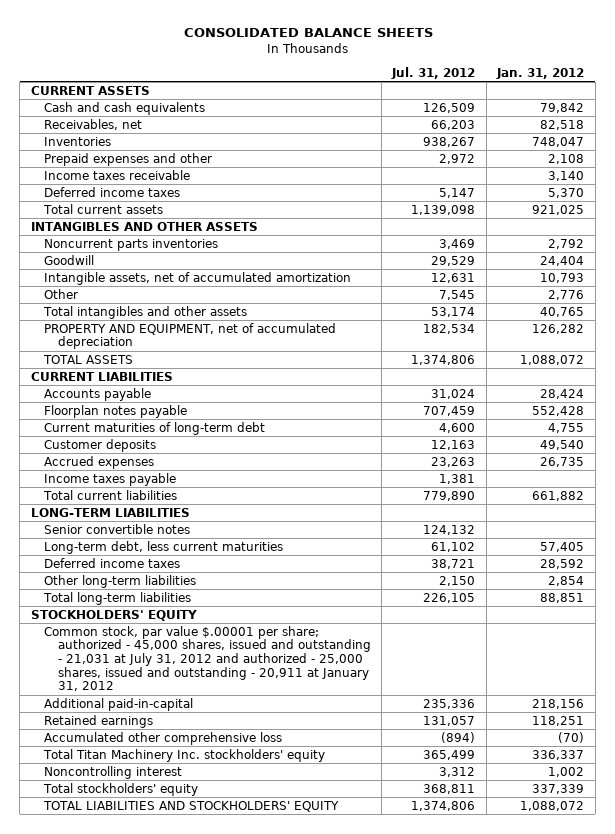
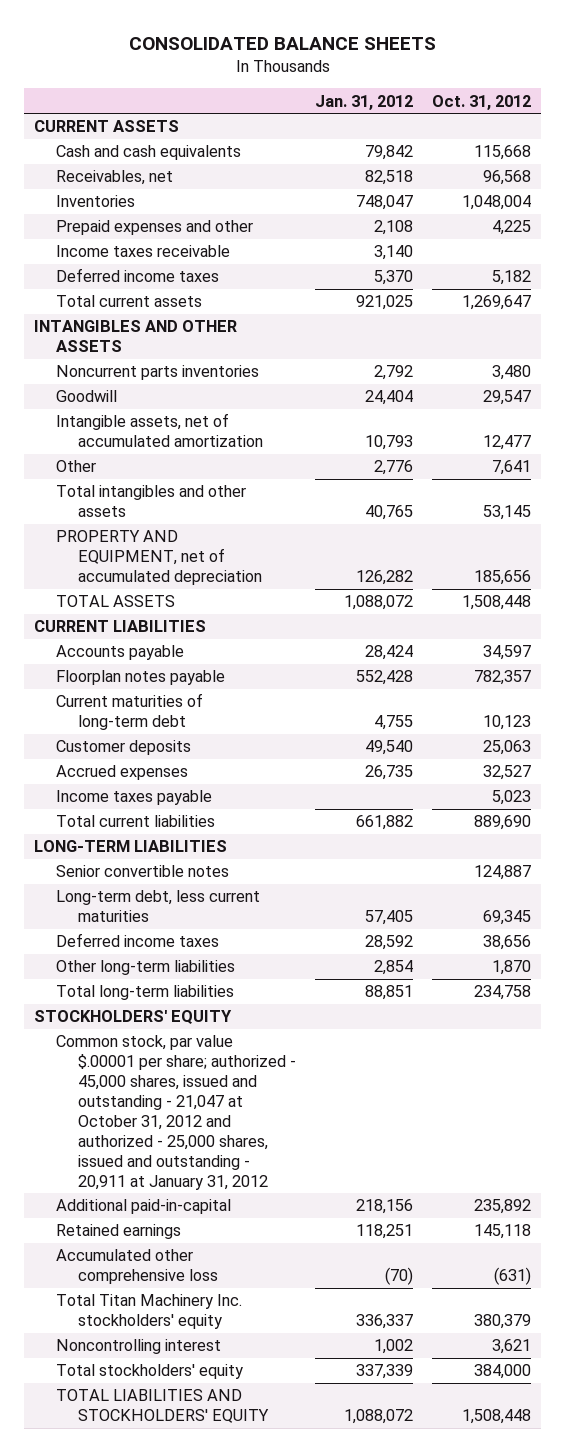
- | Jul. 31, 2012 | Jan. 31, 2012
+ | Jan. 31, 2012 | Oct. 31, 2012
- Common stock, par value $.00001 per share; authorized - 45,000 shares, issued and outstanding - 21,031 at July 31, 2012 and authorized - 25,000 shares, issued and outstanding - 20,911 at January 31, 2012
+ Common stock, par value $.00001 per share; authorized - 45,000 shares, issued and outstanding - 21,047 at October 31, 2012 and authorized - 25,000 shares, issued and outstanding - 20,911 at January 31, 2012

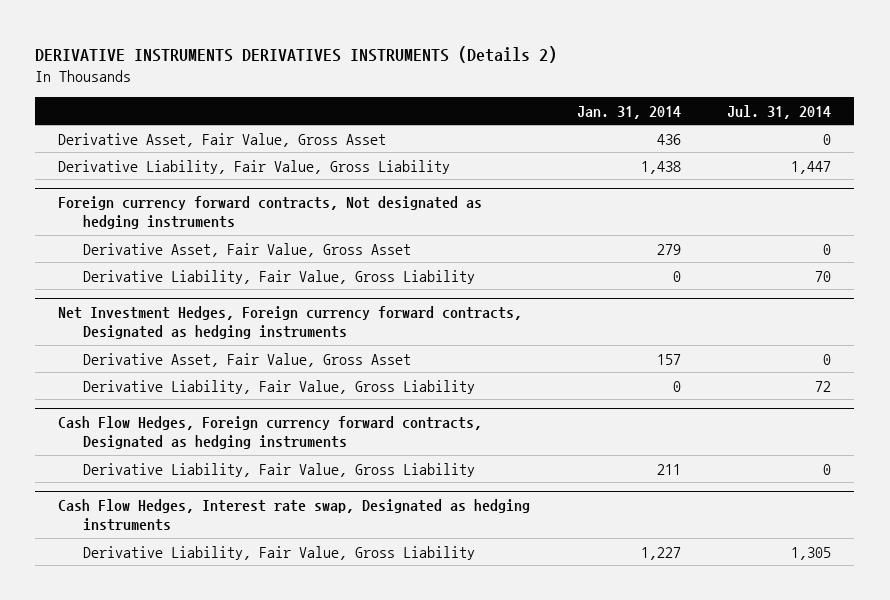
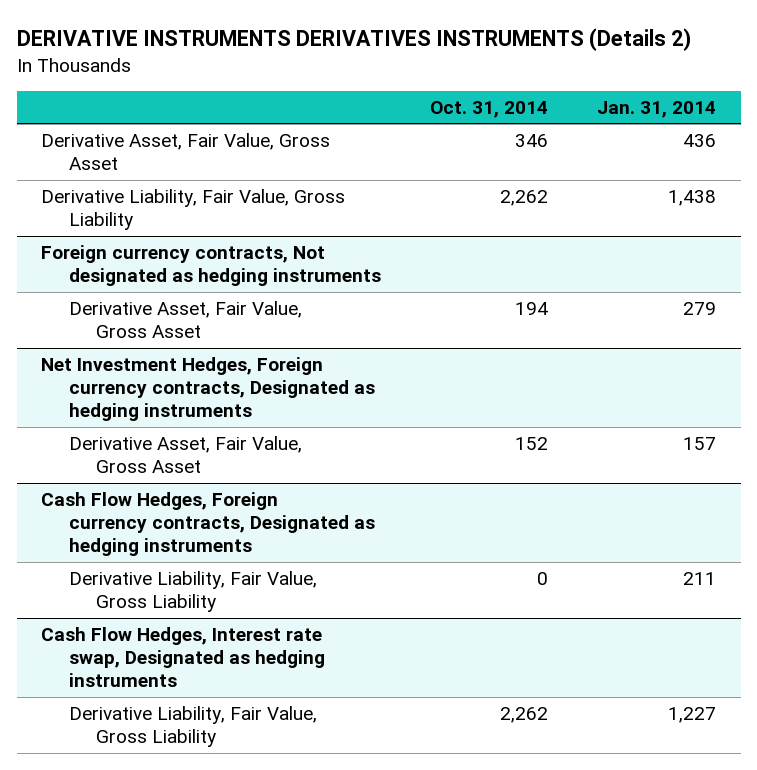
- | Jan. 31, 2014 | Jul. 31, 2014
+ | Oct. 31, 2014 | Jan. 31, 2014
- Foreign currency forward contracts, Not designated as hedging instruments
+ Foreign currency contracts, Not designated as hedging instruments
- Derivative Liability, Fair Value, Gross Liability | 0 | 70
- Net Investment Hedges, Foreign currency forward contracts, Designated as hedging instruments
+ Net Investment Hedges, Foreign currency contracts, Designated as hedging instruments
- Derivative Liability, Fair Value, Gross Liability | 0 | 72
- Cash Flow Hedges, Foreign currency forward contracts, Designated as hedging instruments
+ Cash Flow Hedges, Foreign currency contracts, Designated as hedging instruments

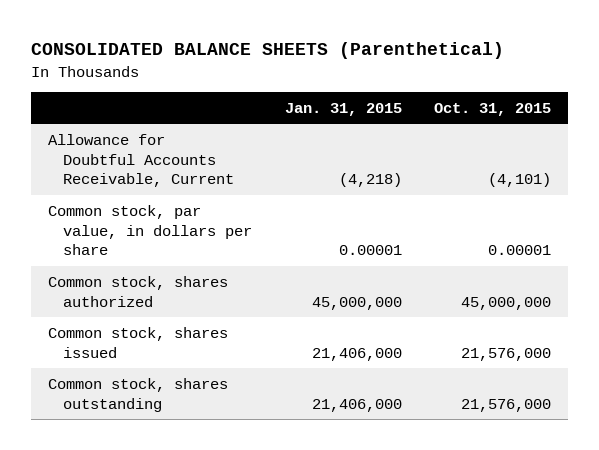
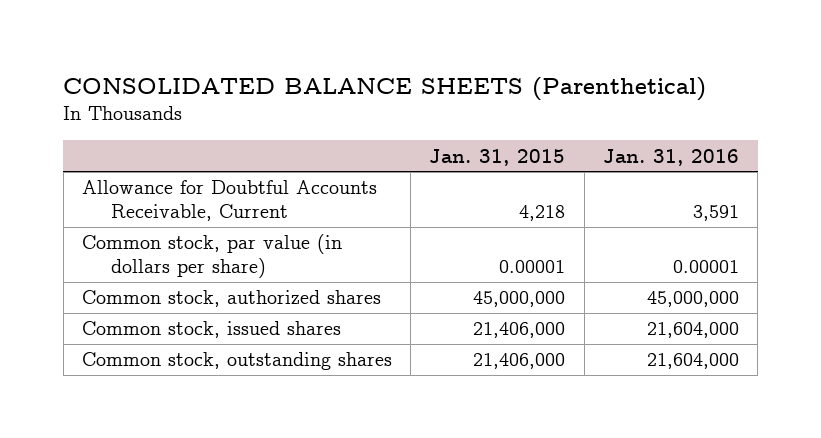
- | Jan. 31, 2015 | Oct. 31, 2015
+ | Jan. 31, 2015 | Jan. 31, 2016
- Allowance for Doubtful Accounts Receivable, Current | (4,218) | (4,101)
- Common stock, par value, in dollars per share | 0.00001 | 0.00001
- Common stock, shares authorized | 45,000,000 | 45,000,000
- Common stock, shares issued | 21,406,000 | 21,576,000
- Common stock, shares outstanding | 21,406,000 | 21,576,000
+ Allowance for Doubtful Accounts Receivable, Current | 4,218 | 3,591
+ Common stock, par value (in dollars per share) | 0.00001 | 0.00001
+ Common stock, authorized shares | 45,000,000 | 45,000,000
+ Common stock, issued shares | 21,406,000 | 21,604,000
+ Common stock, outstanding shares | 21,406,000 | 21,604,000

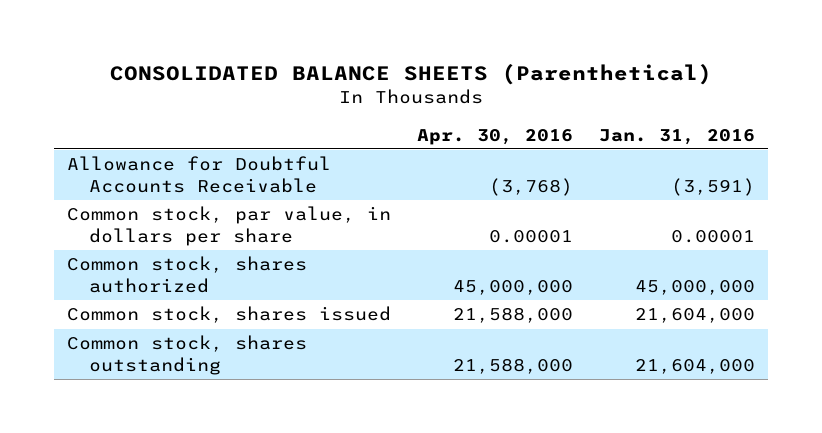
- | Jan. 31, 2015 | Jan. 31, 2016
+ | Apr. 30, 2016 | Jan. 31, 2016
- Allowance for Doubtful Accounts Receivable, Current | 4,218 | 3,591
- Common stock, par value (in dollars per share) | 0.00001 | 0.00001
- Common stock, authorized shares | 45,000,000 | 45,000,000
- Common stock, issued shares | 21,406,000 | 21,604,000
- Common stock, outstanding shares | 21,406,000 | 21,604,000
+ Allowance for Doubtful Accounts Receivable | (3,768) | (3,591)
+ Common stock, par value, in dollars per share | 0.00001 | 0.00001
+ Common stock, shares authorized | 45,000,000 | 45,000,000
+ Common stock, shares issued | 21,588,000 | 21,604,000
+ Common stock, shares outstanding | 21,588,000 | 21,604,000

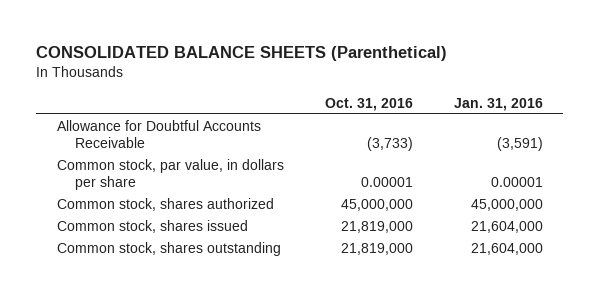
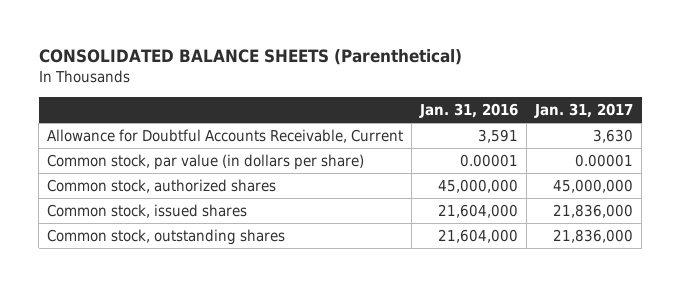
- | Oct. 31, 2016 | Jan. 31, 2016
+ | Jan. 31, 2016 | Jan. 31, 2017
- Allowance for Doubtful Accounts Receivable | (3,733) | (3,591)
- Common stock, par value, in dollars per share | 0.00001 | 0.00001
- Common stock, shares authorized | 45,000,000 | 45,000,000
- Common stock, shares issued | 21,819,000 | 21,604,000
- Common stock, shares outstanding | 21,819,000 | 21,604,000
+ Allowance for Doubtful Accounts Receivable, Current | 3,591 | 3,630
+ Common stock, par value (in dollars per share) | 0.00001 | 0.00001
+ Common stock, authorized shares | 45,000,000 | 45,000,000
+ Common stock, issued shares | 21,604,000 | 21,836,000
+ Common stock, outstanding shares | 21,604,000 | 21,836,000

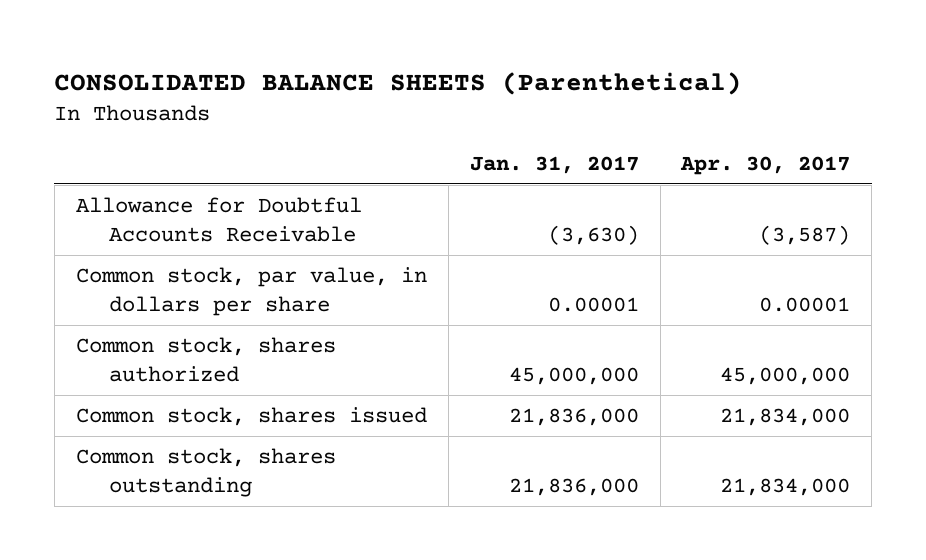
- | Jan. 31, 2016 | Jan. 31, 2017
+ | Jan. 31, 2017 | Apr. 30, 2017
- Allowance for Doubtful Accounts Receivable, Current | 3,591 | 3,630
- Common stock, par value (in dollars per share) | 0.00001 | 0.00001
- Common stock, authorized shares | 45,000,000 | 45,000,000
- Common stock, issued shares | 21,604,000 | 21,836,000
- Common stock, outstanding shares | 21,604,000 | 21,836,000
+ Allowance for Doubtful Accounts Receivable | (3,630) | (3,587)
+ Common stock, par value, in dollars per share | 0.00001 | 0.00001
+ Common stock, shares authorized | 45,000,000 | 45,000,000
+ Common stock, shares issued | 21,836,000 | 21,834,000
+ Common stock, shares outstanding | 21,836,000 | 21,834,000

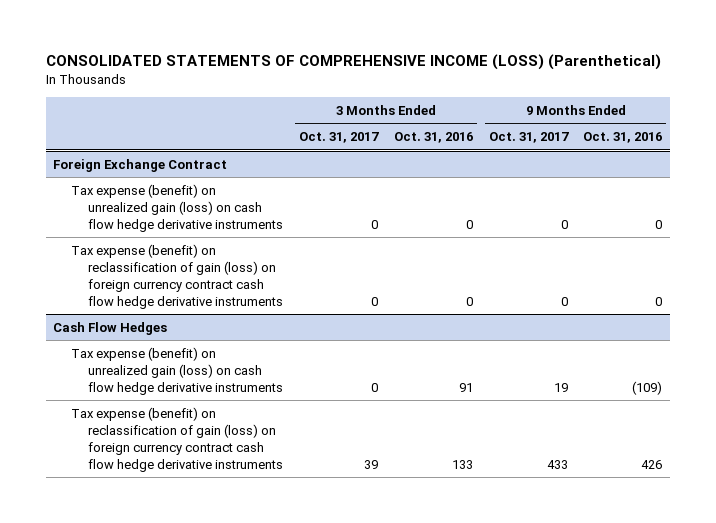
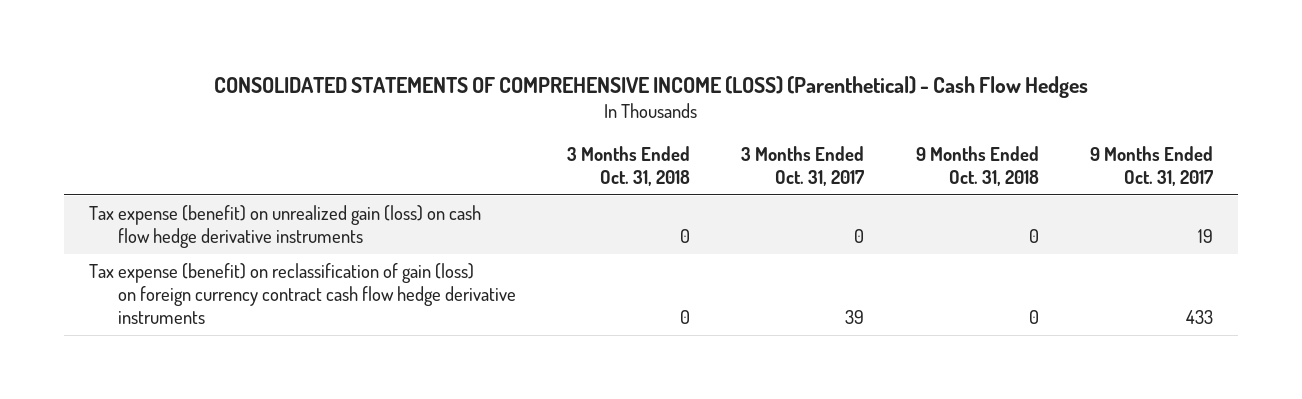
- CONSOLIDATED STATEMENTS OF COMPREHENSIVE INCOME (LOSS) (Parenthetical)
+ CONSOLIDATED STATEMENTS OF COMPREHENSIVE INCOME (LOSS) (Parenthetical) - Cash Flow Hedges
- | 3 Months Ended Oct. 31, 2017 | 3 Months Ended Oct. 31, 2016 | 9 Months Ended Oct. 31, 2017 | 9 Months Ended Oct. 31, 2016
+ | 3 Months Ended Oct. 31, 2018 | 3 Months Ended Oct. 31, 2017 | 9 Months Ended Oct. 31, 2018 | 9 Months Ended Oct. 31, 2017
- Foreign Exchange Contract
- Tax expense (benefit) on unrealized gain (loss) on cash flow hedge derivative instruments | 0 | 0 | 0 | 0
- Tax expense (benefit) on reclassification of gain (loss) on foreign currency contract cash flow hedge derivative instruments | 0 | 0 | 0 | 0
- Cash Flow Hedges

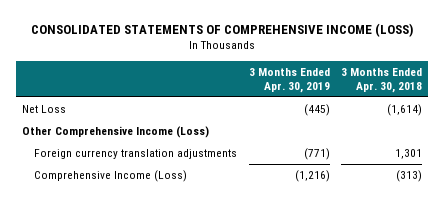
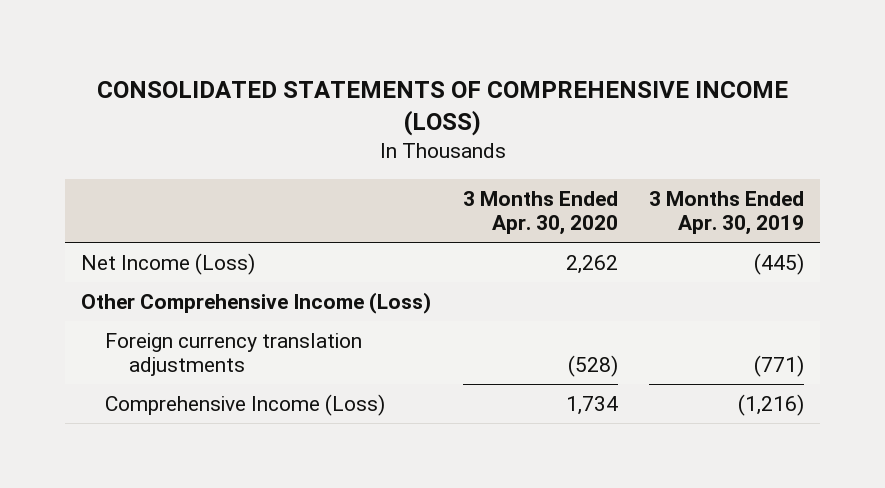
- | 3 Months Ended Apr. 30, 2019 | 3 Months Ended Apr. 30, 2018
+ | 3 Months Ended Apr. 30, 2020 | 3 Months Ended Apr. 30, 2019
- Net Loss | (445) | (1,614)
+ Net Income (Loss) | 2,262 | (445)

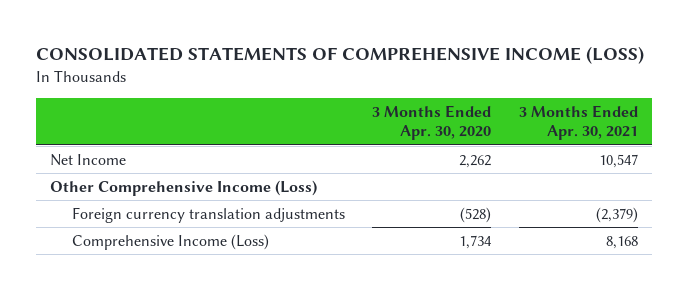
- | 3 Months Ended Apr. 30, 2020 | 3 Months Ended Apr. 30, 2019
+ | 3 Months Ended Apr. 30, 2020 | 3 Months Ended Apr. 30, 2021
- Net Income (Loss) | 2,262 | (445)
+ Net Income | 2,262 | 10,547

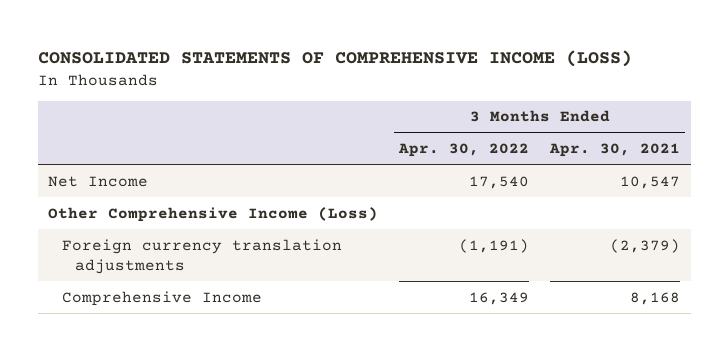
- | 3 Months Ended Apr. 30, 2020 | 3 Months Ended Apr. 30, 2021
+ | 3 Months Ended Apr. 30, 2022 | 3 Months Ended Apr. 30, 2021
- Comprehensive Income (Loss) | 1,734 | 8,168
+ Comprehensive Income | 16,349 | 8,168

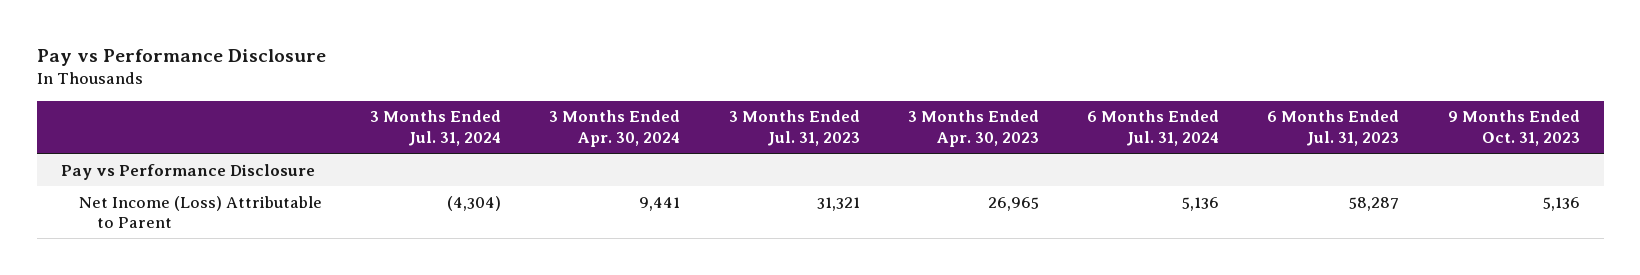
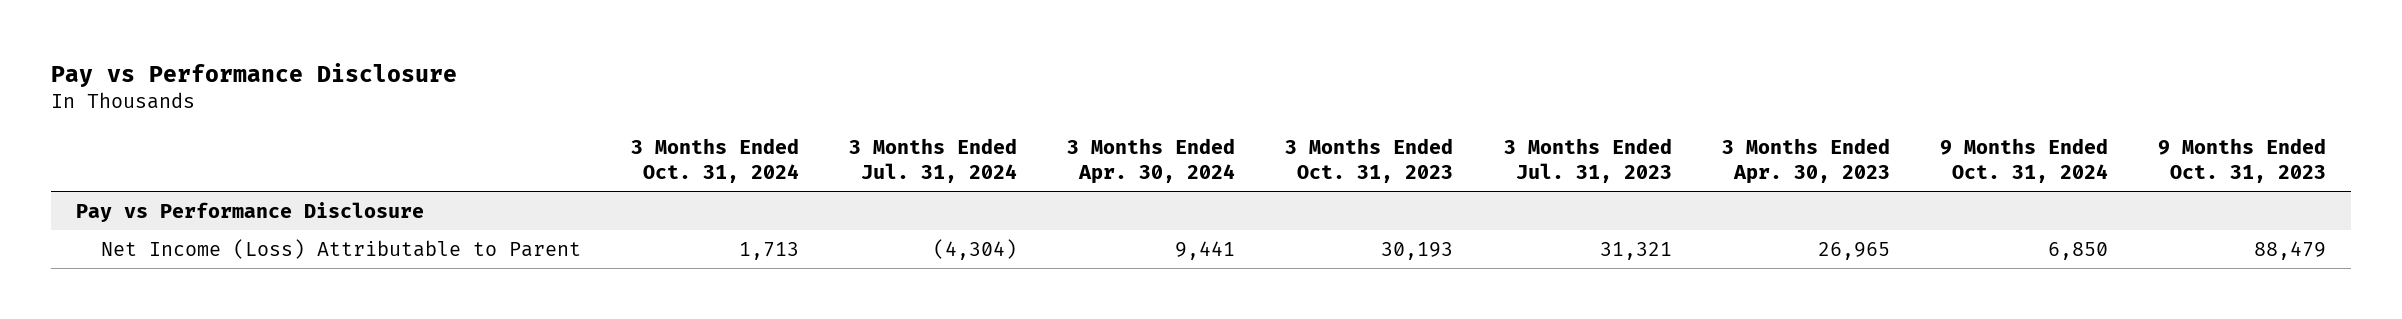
- | 3 Months Ended Jul. 31, 2024 | 3 Months Ended Apr. 30, 2024 | 3 Months Ended Jul. 31, 2023 | 3 Months Ended Apr. 30, 2023 | 6 Months Ended Jul. 31, 2024 | 6 Months Ended Jul. 31, 2023 | 9 Months Ended Oct. 31, 2023
+ | 3 Months Ended Oct. 31, 2024 | 3 Months Ended Jul. 31, 2024 | 3 Months Ended Apr. 30, 2024 | 3 Months Ended Oct. 31, 2023 | 3 Months Ended Jul. 31, 2023 | 3 Months Ended Apr. 30, 2023 | 9 Months Ended Oct. 31, 2024 | 9 Months Ended Oct. 31, 2023
- Net Income (Loss) Attributable to Parent | (4,304) | 9,441 | 31,321 | 26,965 | 5,136 | 58,287 | 5,136
+ Net Income (Loss) Attributable to Parent | 1,713 | (4,304) | 9,441 | 30,193 | 31,321 | 26,965 | 6,850 | 88,479

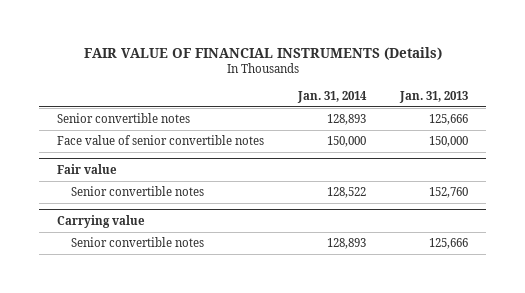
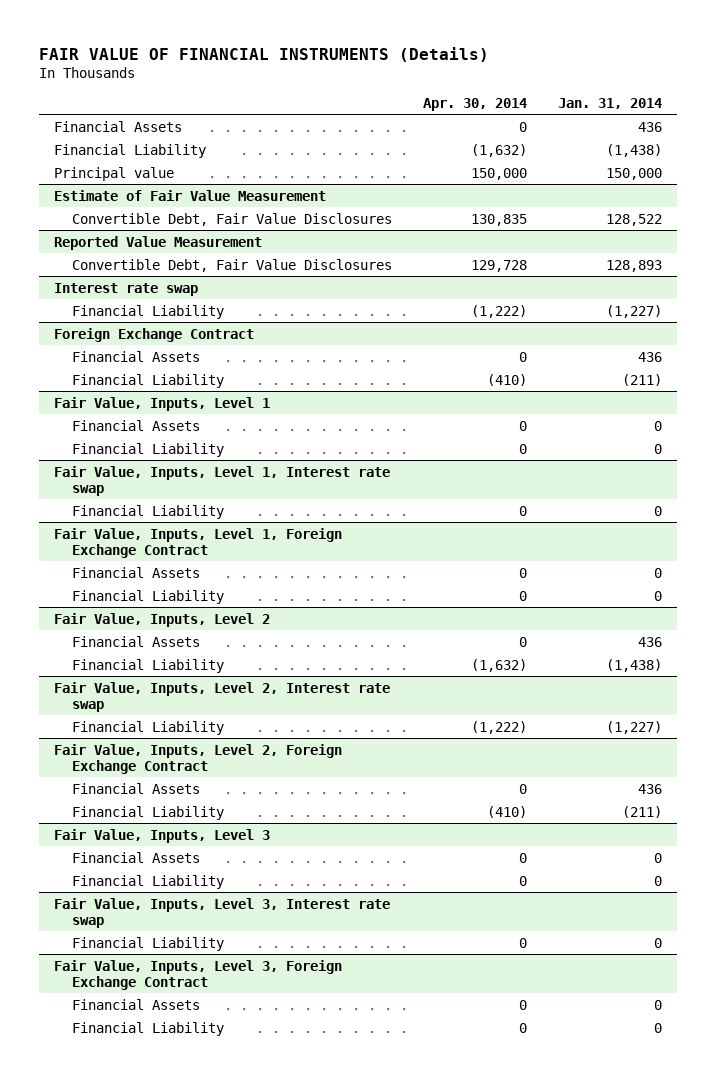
- | Jan. 31, 2014 | Jan. 31, 2013
+ | Apr. 30, 2014 | Jan. 31, 2014
- Senior convertible notes | 128,893 | 125,666
- Face value of senior convertible notes | 150,000 | 150,000
- Fair value
- Senior convertible notes | 128,522 | 152,760
- Carrying value
- Senior convertible notes | 128,893 | 125,666
+ Financial Assets | 0 | 436
+ Financial Liability | (1,632) | (1,438)
+ Principal value | 150,000 | 150,000
+ Estimate of Fair Value Measurement
+ Convertible Debt, Fair Value Disclosures | 130,835 | 128,522
+ Reported Value Measurement
+ Convertible Debt, Fair Value Disclosures | 129,728 | 128,893
+ Interest rate swap
+ Financial Liability | (1,222) | (1,227)
+ Foreign Exchange Contract
+ Financial Assets | 0 | 436
+ Financial Liability | (410) | (211)
+ Fair Value, Inputs, Level 1
+ Financial Assets | 0 | 0
+ Financial Liability | 0 | 0
+ Fair Value, Inputs, Level 1, Interest rate swap
+ Financial Liability | 0 | 0
+ Fair Value, Inputs, Level 1, Foreign Exchange Contract
+ Financial Assets | 0 | 0
+ Financial Liability | 0 | 0
+ Fair Value, Inputs, Level 2
+ Financial Assets | 0 | 436
+ Financial Liability | (1,632) | (1,438)
+ Fair Value, Inputs, Level 2, Interest rate swap
+ Financial Liability | (1,222) | (1,227)
+ Fair Value, Inputs, Level 2, Foreign Exchange Contract
+ Financial Assets | 0 | 436
+ Financial Liability | (410) | (211)
+ Fair Value, Inputs, Level 3
+ Financial Assets | 0 | 0
+ Financial Liability | 0 | 0
+ Fair Value, Inputs, Level 3, Interest rate swap
+ Financial Liability | 0 | 0
+ Fair Value, Inputs, Level 3, Foreign Exchange Contract
+ Financial Assets | 0 | 0
+ Financial Liability | 0 | 0

